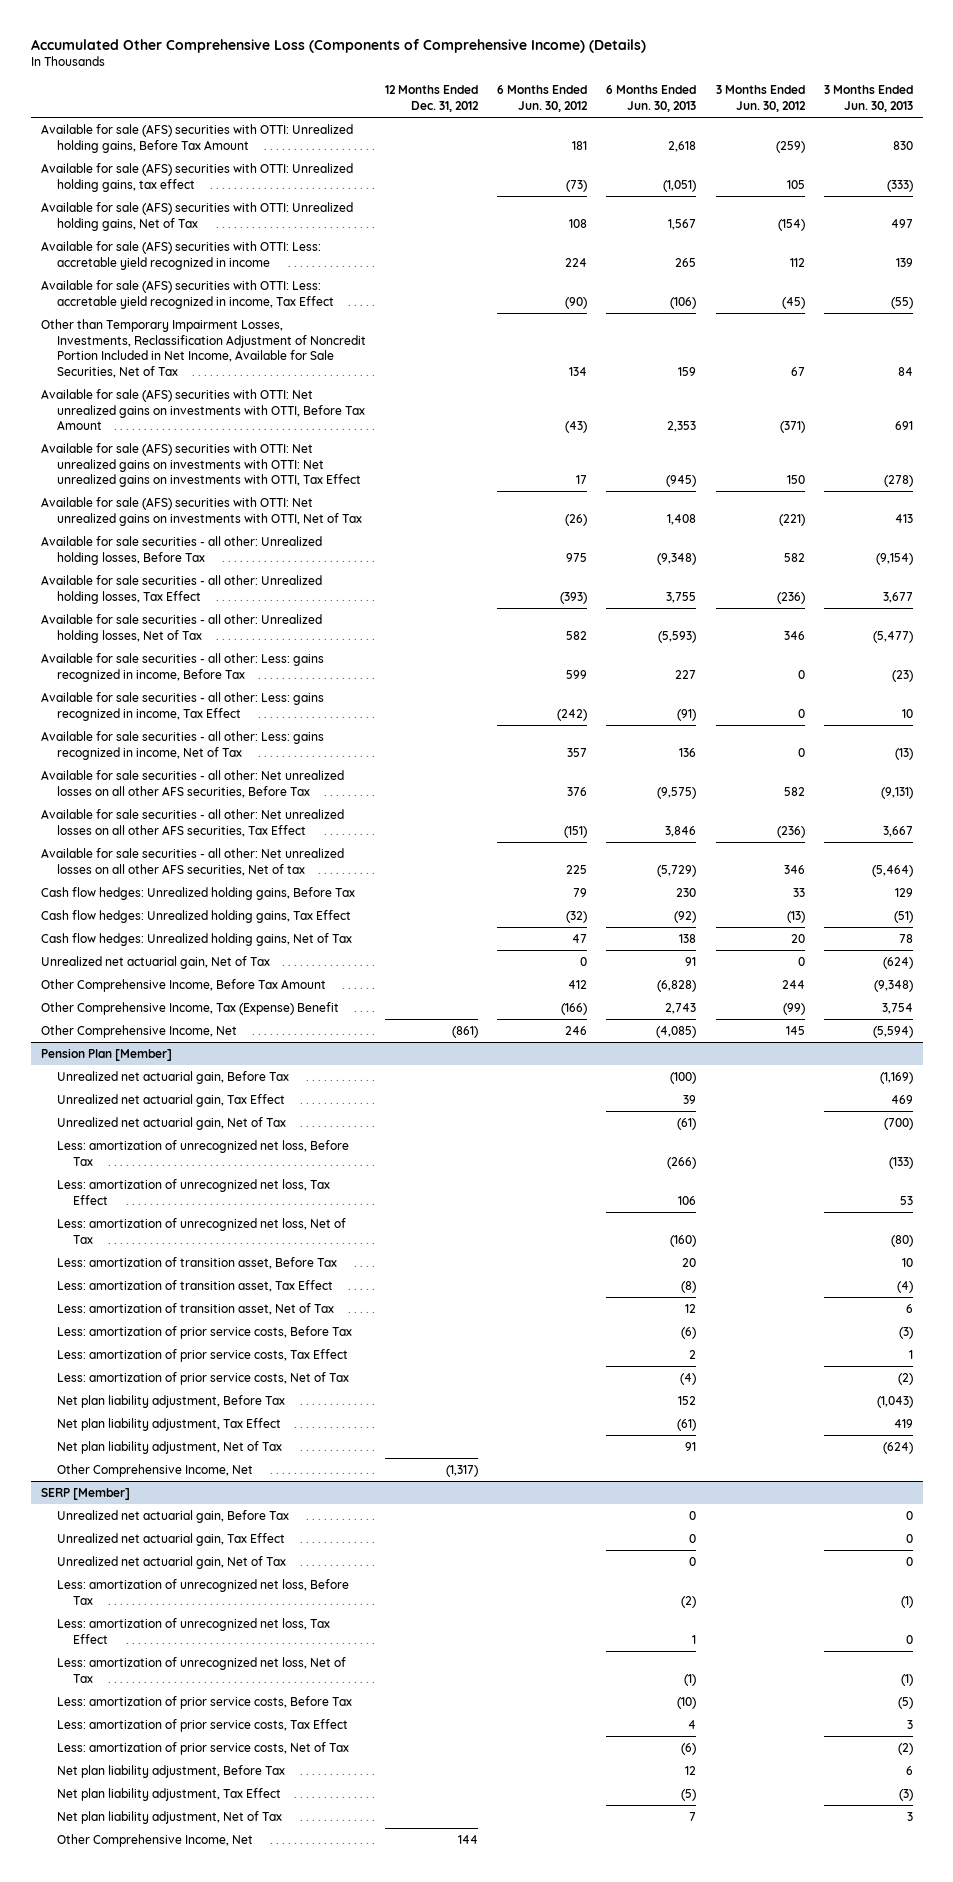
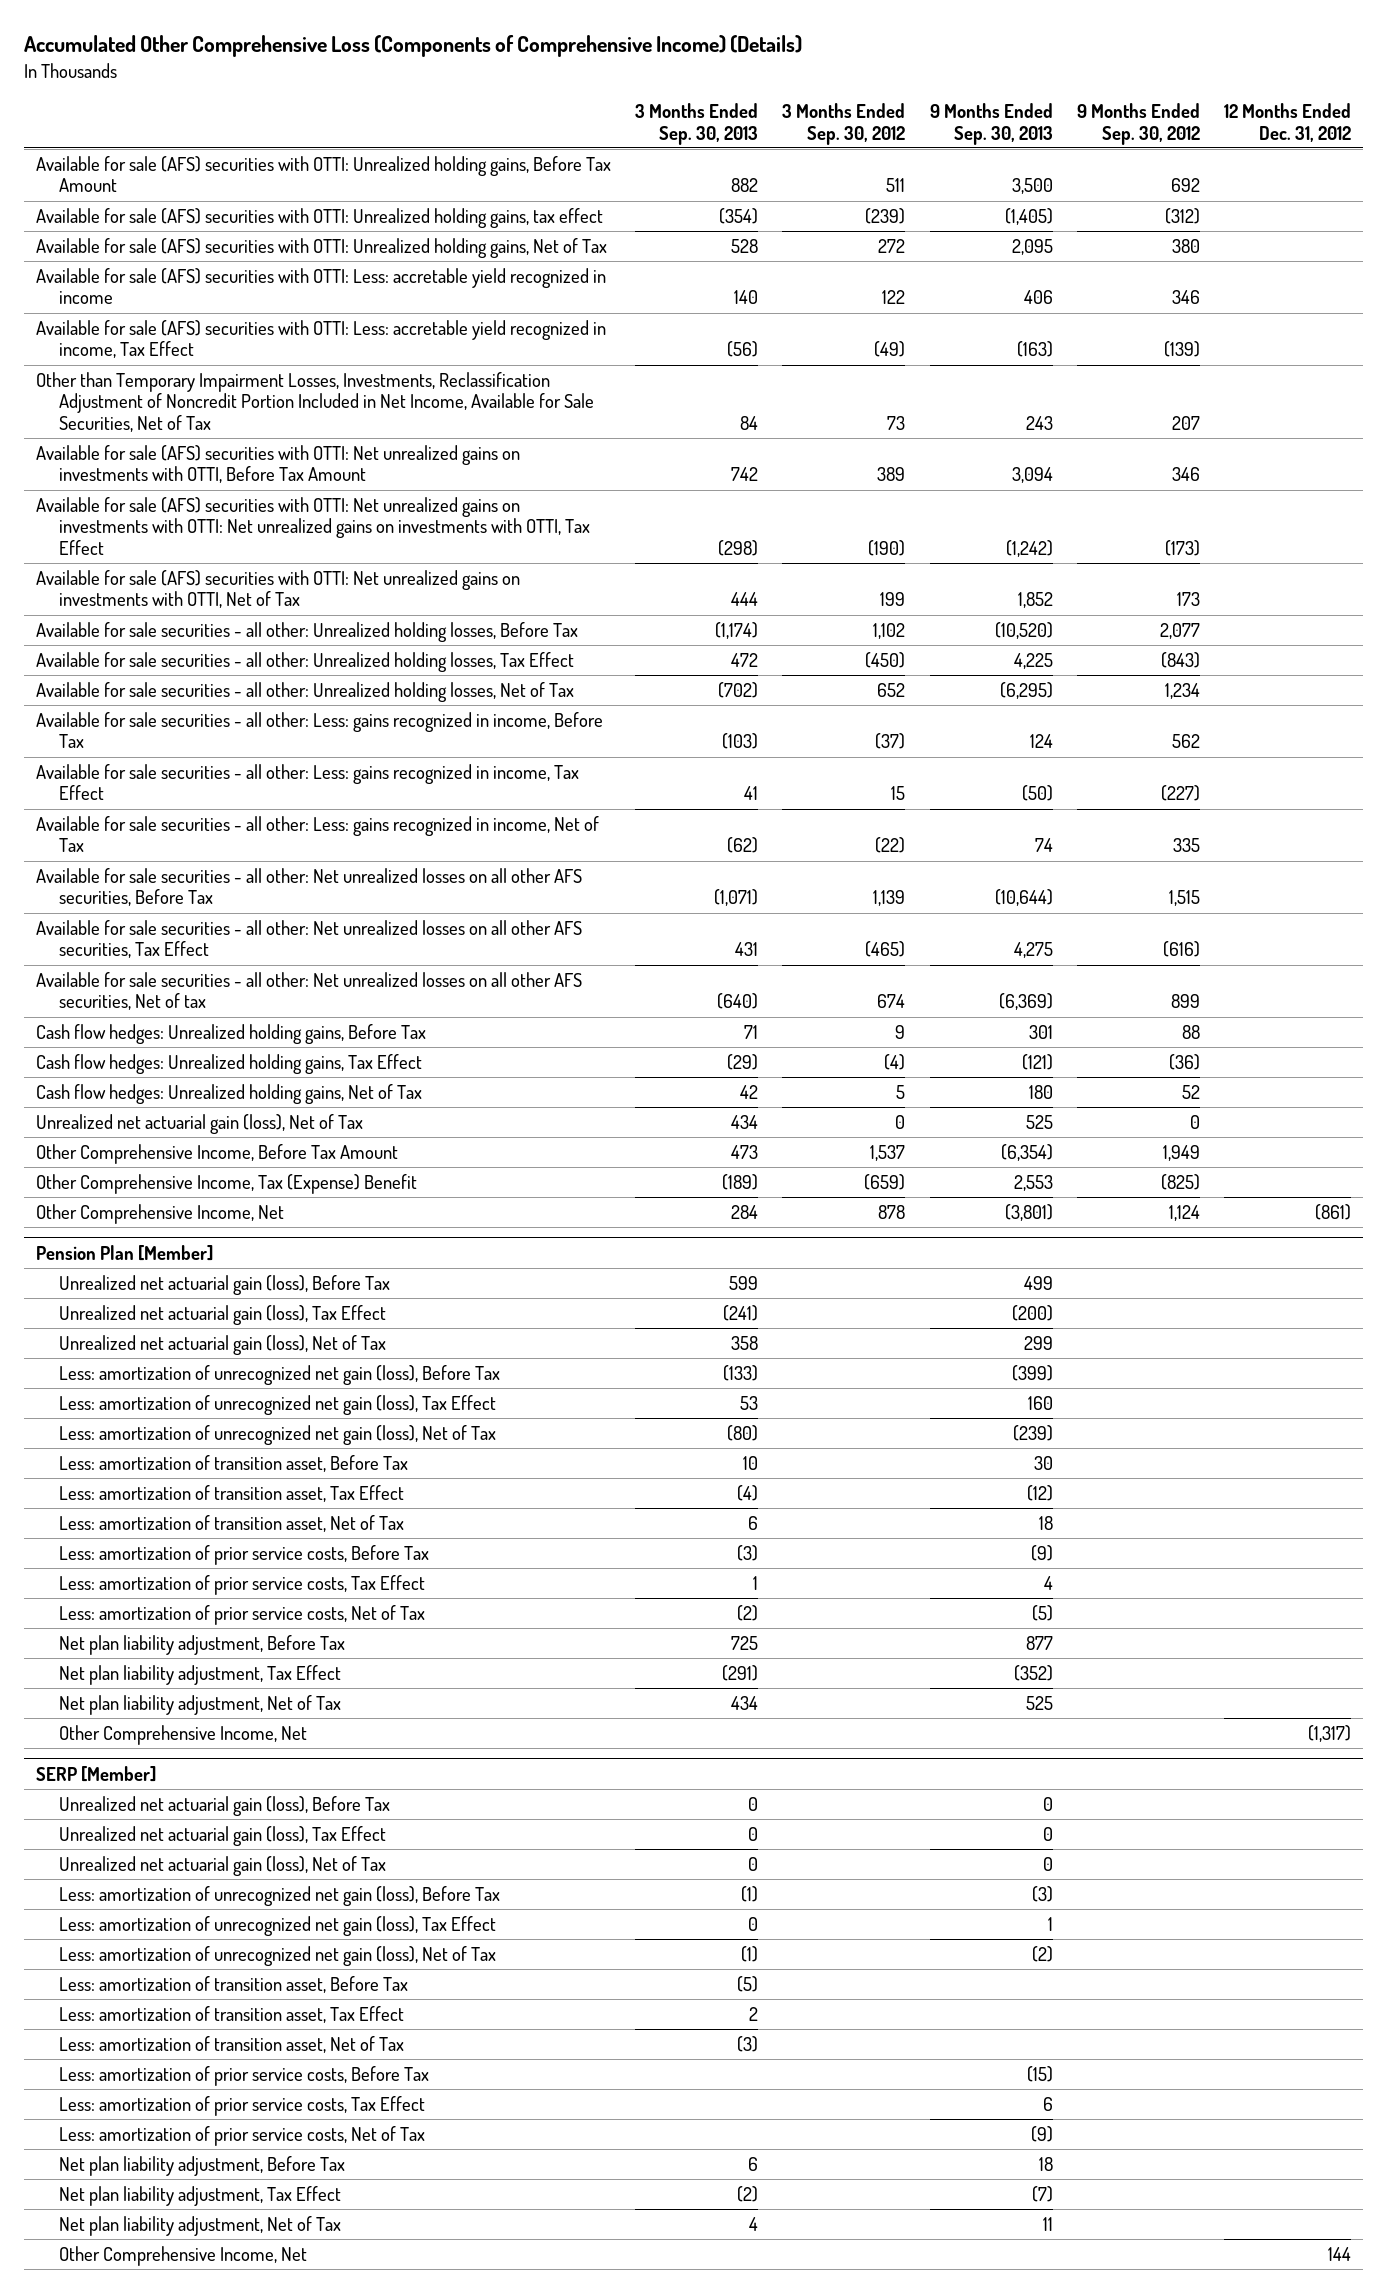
- | 12 Months Ended Dec. 31, 2012 | 6 Months Ended Jun. 30, 2012 | 6 Months Ended Jun. 30, 2013 | 3 Months Ended Jun. 30, 2012 | 3 Months Ended Jun. 30, 2013
+ | 3 Months Ended Sep. 30, 2013 | 3 Months Ended Sep. 30, 2012 | 9 Months Ended Sep. 30, 2013 | 9 Months Ended Sep. 30, 2012 | 12 Months Ended Dec. 31, 2012
- Unrealized net actuarial gain, Net of Tax | | 0 | 91 | 0 | (624)
+ Unrealized net actuarial gain (loss), Net of Tax | 434 | 0 | 525 | 0 |
@ Pension Plan [Member]
- Unrealized net actuarial gain, Before Tax | | | (100) | | (1,169)
- Unrealized net actuarial gain, Tax Effect | | | 39 | | 469
- Unrealized net actuarial gain, Net of Tax | | | (61) | | (700)
- Less: amortization of unrecognized net loss, Before Tax | | | (266) | | (133)
- Less: amortization of unrecognized net loss, Tax Effect | | | 106 | | 53
- Less: amortization of unrecognized net loss, Net of Tax | | | (160) | | (80)
+ Unrealized net actuarial gain (loss), Before Tax | 599 | | 499 | |
+ Unrealized net actuarial gain (loss), Tax Effect | (241) | | (200) | |
+ Unrealized net actuarial gain (loss), Net of Tax | 358 | | 299 | |
+ Less: amortization of unrecognized net gain (loss), Before Tax | (133) | | (399) | |
+ Less: amortization of unrecognized net gain (loss), Tax Effect | 53 | | 160 | |
+ Less: amortization of unrecognized net gain (loss), Net of Tax | (80) | | (239) | |
@ SERP [Member]
- Unrealized net actuarial gain, Before Tax | | | 0 | | 0
- Unrealized net actuarial gain, Tax Effect | | | 0 | | 0
- Unrealized net actuarial gain, Net of Tax | | | 0 | | 0
- Less: amortization of unrecognized net loss, Before Tax | | | (2) | | (1)
- Less: amortization of unrecognized net loss, Tax Effect | | | 1 | | 0
- Less: amortization of unrecognized net loss, Net of Tax | | | (1) | | (1)
+ Unrealized net actuarial gain (loss), Before Tax | 0 | | 0 | |
+ Unrealized net actuarial gain (loss), Tax Effect | 0 | | 0 | |
+ Unrealized net actuarial gain (loss), Net of Tax | 0 | | 0 | |
+ Less: amortization of unrecognized net gain (loss), Before Tax | (1) | | (3) | |
+ Less: amortization of unrecognized net gain (loss), Tax Effect | 0 | | 1 | |
+ Less: amortization of unrecognized net gain (loss), Net of Tax | (1) | | (2) | |
+ Less: amortization of transition asset, Before Tax | (5) | | | |
+ Less: amortization of transition asset, Tax Effect | 2 | | | |
+ Less: amortization of transition asset, Net of Tax | (3) | | | |

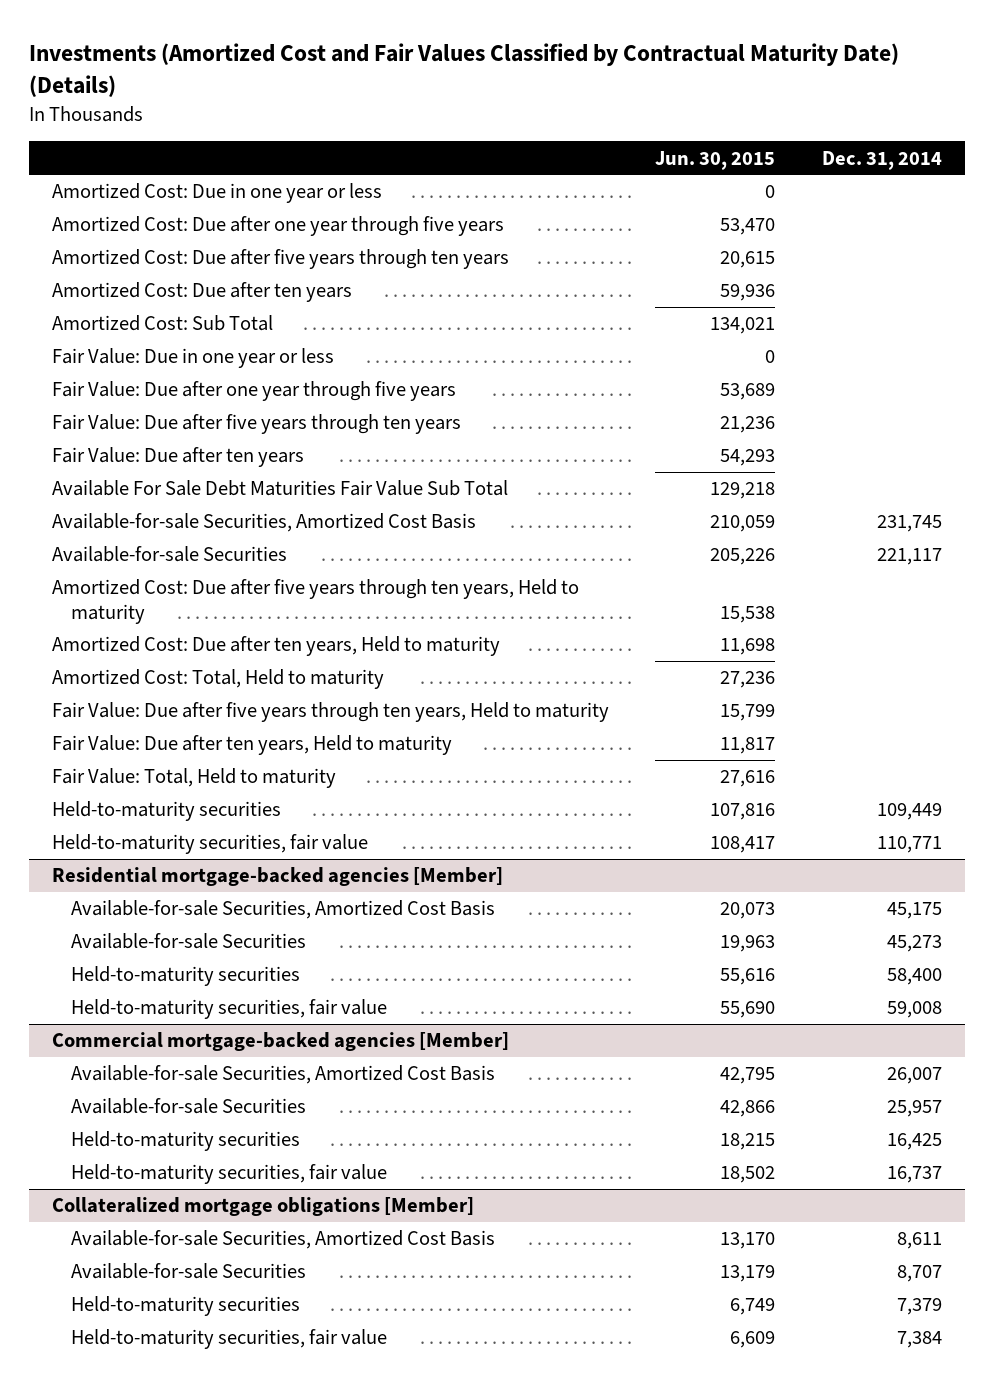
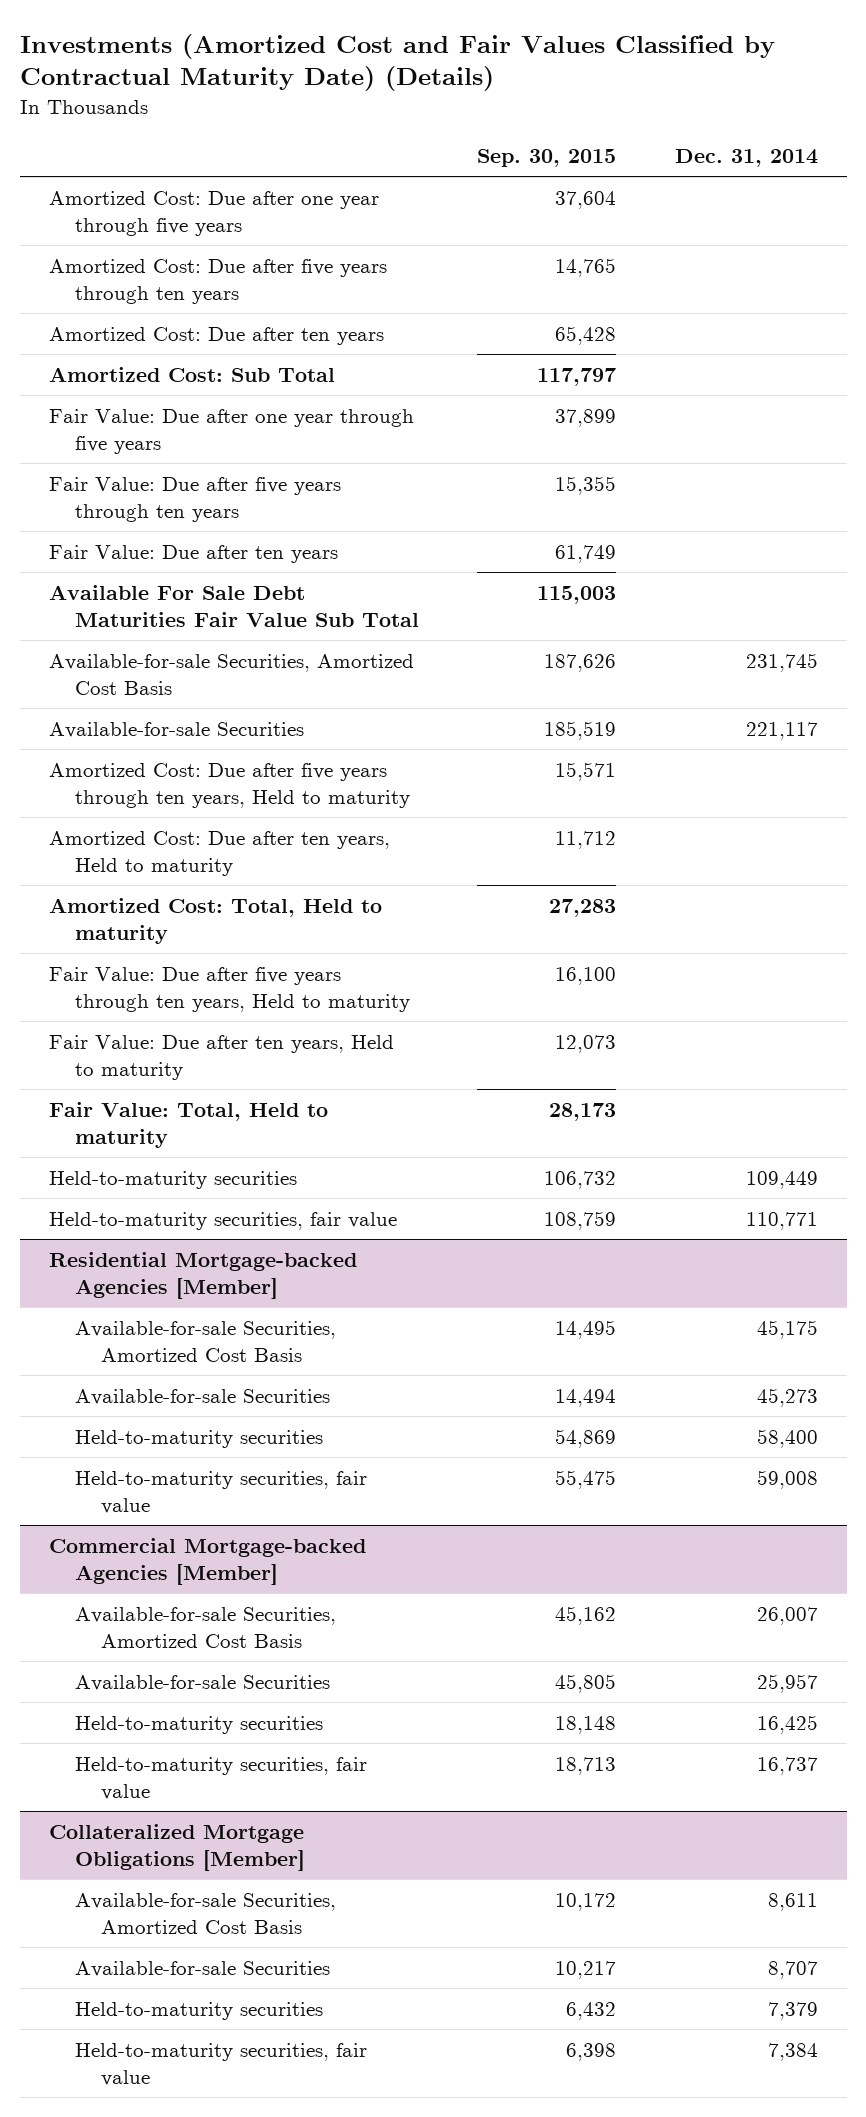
- | Jun. 30, 2015 | Dec. 31, 2014
+ | Sep. 30, 2015 | Dec. 31, 2014
- Amortized Cost: Due in one year or less | 0 |
- Fair Value: Due in one year or less | 0 |
- Residential mortgage-backed agencies [Member]
+ Residential Mortgage-backed Agencies [Member]
- Commercial mortgage-backed agencies [Member]
+ Commercial Mortgage-backed Agencies [Member]
- Collateralized mortgage obligations [Member]
+ Collateralized Mortgage Obligations [Member]

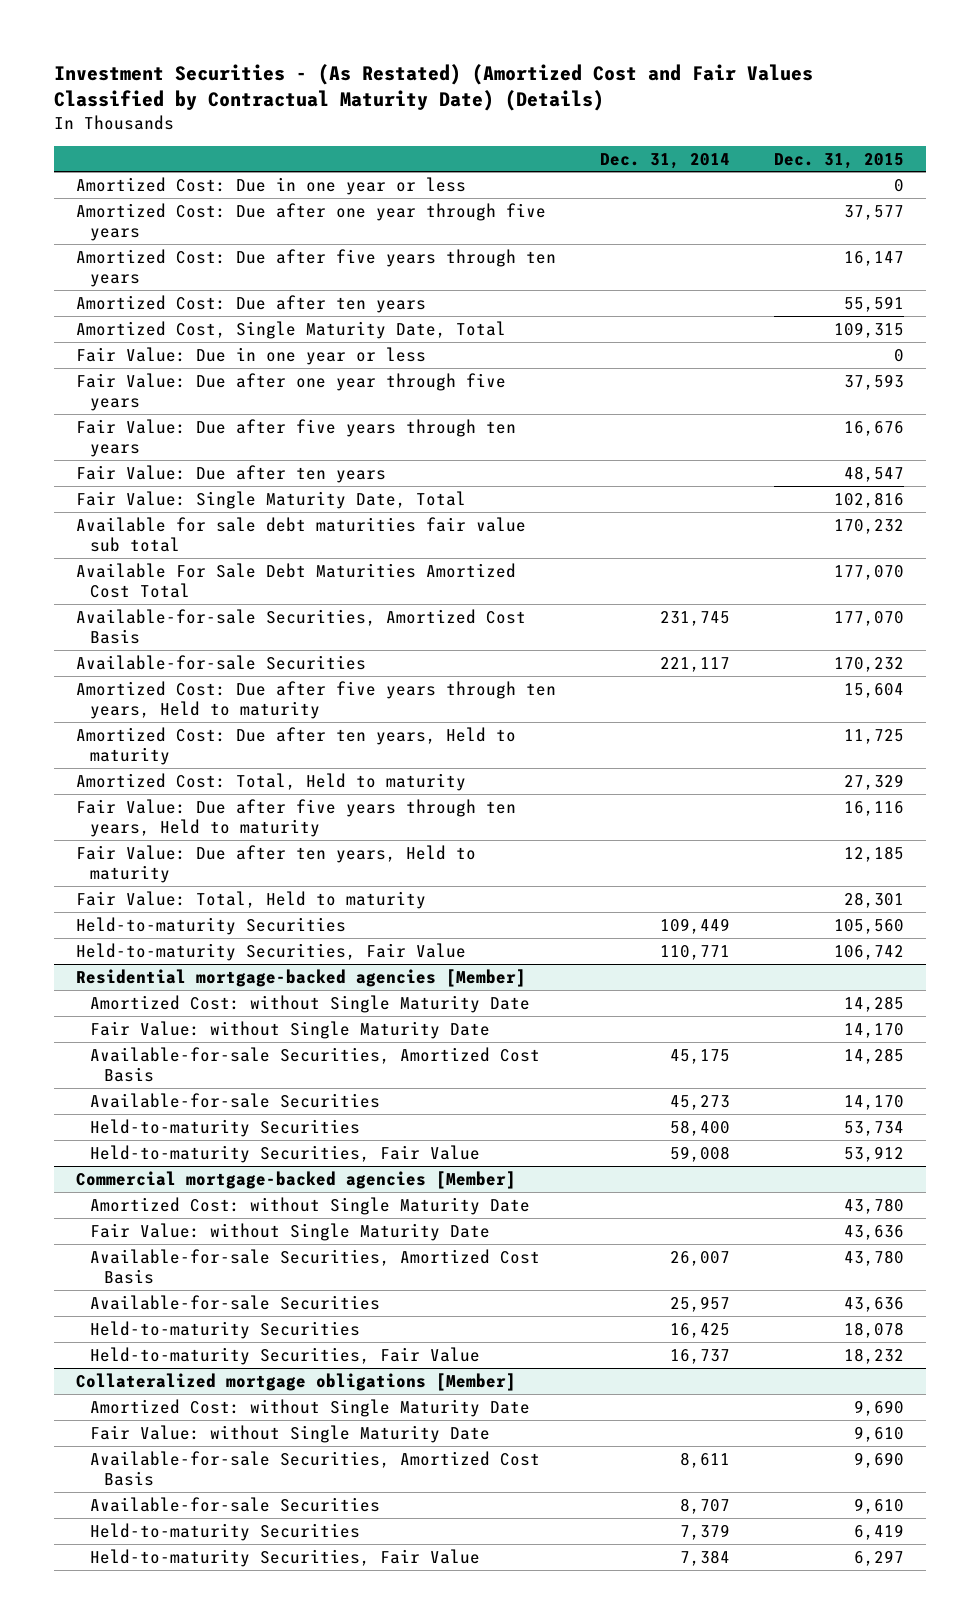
- Investments (Amortized Cost and Fair Values Classified by Contractual Maturity Date) (Details)
+ Investment Securities - (As Restated) (Amortized Cost and Fair Values Classified by Contractual Maturity Date) (Details)
- | Sep. 30, 2015 | Dec. 31, 2014
+ | Dec. 31, 2014 | Dec. 31, 2015
+ Amortized Cost: Due in one year or less | | 0
- Amortized Cost: Sub Total | 117,797 |
+ Amortized Cost, Single Maturity Date, Total | | 109,315
+ Fair Value: Due in one year or less | | 0
- Available For Sale Debt Maturities Fair Value Sub Total | 115,003 |
+ Fair Value: Single Maturity Date, Total | | 102,816
+ Available for sale debt maturities fair value sub total | | 170,232
+ Available For Sale Debt Maturities Amortized Cost Total | | 177,070
- Held-to-maturity securities | 106,732 | 109,449
- Held-to-maturity securities, fair value | 108,759 | 110,771
- Residential Mortgage-backed Agencies [Member]
+ Held-to-maturity Securities | 109,449 | 105,560
+ Held-to-maturity Securities, Fair Value | 110,771 | 106,742
+ Residential mortgage-backed agencies [Member]
+ Amortized Cost: without Single Maturity Date | | 14,285
+ Fair Value: without Single Maturity Date | | 14,170
- Held-to-maturity securities | 54,869 | 58,400
- Held-to-maturity securities, fair value | 55,475 | 59,008
- Commercial Mortgage-backed Agencies [Member]
+ Held-to-maturity Securities | 58,400 | 53,734
+ Held-to-maturity Securities, Fair Value | 59,008 | 53,912
+ Commercial mortgage-backed agencies [Member]
+ Amortized Cost: without Single Maturity Date | | 43,780
+ Fair Value: without Single Maturity Date | | 43,636
- Held-to-maturity securities | 18,148 | 16,425
- Held-to-maturity securities, fair value | 18,713 | 16,737
- Collateralized Mortgage Obligations [Member]
+ Held-to-maturity Securities | 16,425 | 18,078
+ Held-to-maturity Securities, Fair Value | 16,737 | 18,232
+ Collateralized mortgage obligations [Member]
+ Amortized Cost: without Single Maturity Date | | 9,690
+ Fair Value: without Single Maturity Date | | 9,610
- Held-to-maturity securities | 6,432 | 7,379
- Held-to-maturity securities, fair value | 6,398 | 7,384
+ Held-to-maturity Securities | 7,379 | 6,419
+ Held-to-maturity Securities, Fair Value | 7,384 | 6,297

